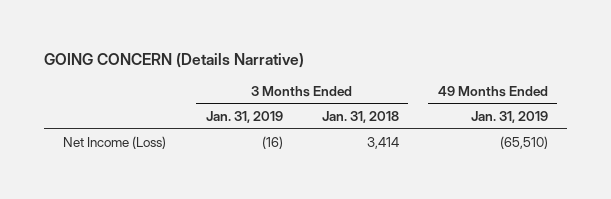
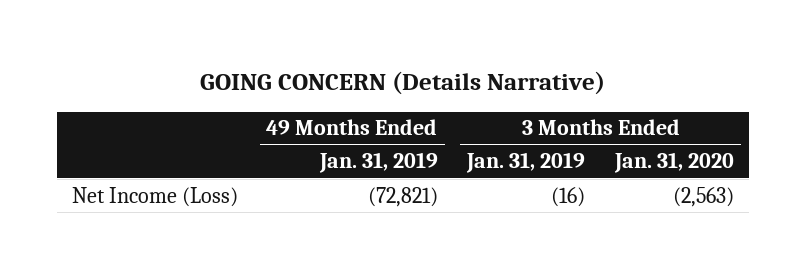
- | 3 Months Ended Jan. 31, 2019 | 3 Months Ended Jan. 31, 2018 | 49 Months Ended Jan. 31, 2019
+ | 49 Months Ended Jan. 31, 2019 | 3 Months Ended Jan. 31, 2019 | 3 Months Ended Jan. 31, 2020
- Net Income (Loss) | (16) | 3,414 | (65,510)
+ Net Income (Loss) | (72,821) | (16) | (2,563)

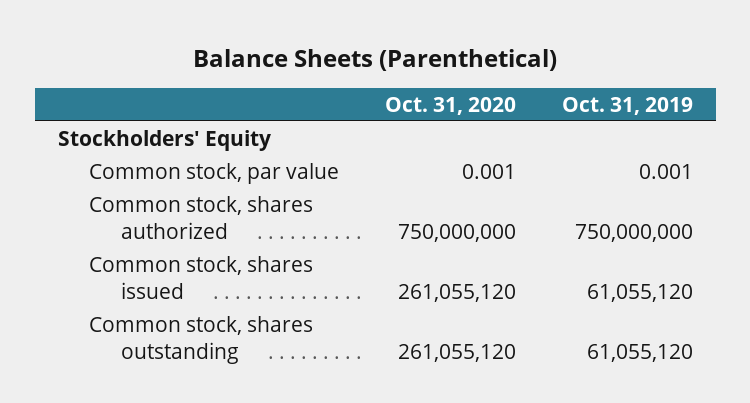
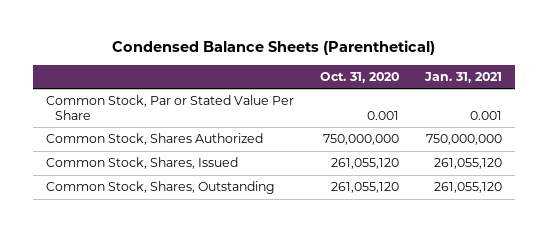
- Balance Sheets (Parenthetical)
+ Condensed Balance Sheets (Parenthetical)
- | Oct. 31, 2020 | Oct. 31, 2019
+ | Oct. 31, 2020 | Jan. 31, 2021
- Stockholders' Equity
- Common stock, par value | 0.001 | 0.001
- Common stock, shares authorized | 750,000,000 | 750,000,000
- Common stock, shares issued | 261,055,120 | 61,055,120
- Common stock, shares outstanding | 261,055,120 | 61,055,120
+ Common Stock, Par or Stated Value Per Share | 0.001 | 0.001
+ Common Stock, Shares Authorized | 750,000,000 | 750,000,000
+ Common Stock, Shares, Issued | 261,055,120 | 261,055,120
+ Common Stock, Shares, Outstanding | 261,055,120 | 261,055,120

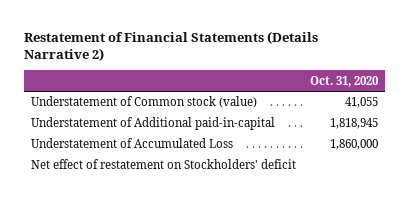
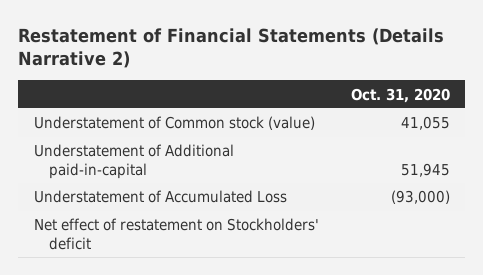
- Understatement of Additional paid-in-capital | 1,818,945
- Understatement of Accumulated Loss | 1,860,000
+ Understatement of Additional paid-in-capital | 51,945
+ Understatement of Accumulated Loss | (93,000)

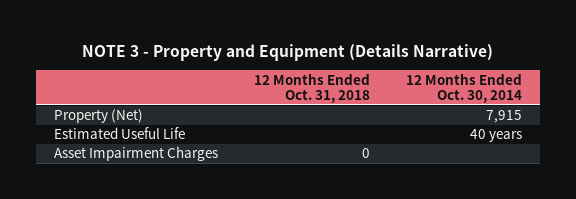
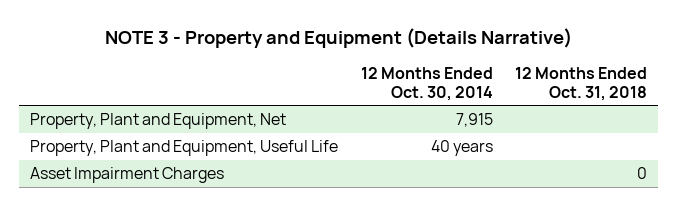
- | 12 Months Ended Oct. 31, 2018 | 12 Months Ended Oct. 30, 2014
+ | 12 Months Ended Oct. 30, 2014 | 12 Months Ended Oct. 31, 2018
- Property (Net) | | 7,915
- Estimated Useful Life | | 40 years
+ Property, Plant and Equipment, Net | 7,915 |
+ Property, Plant and Equipment, Useful Life | 40 years |

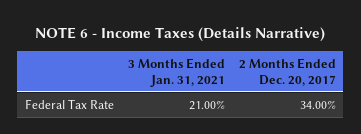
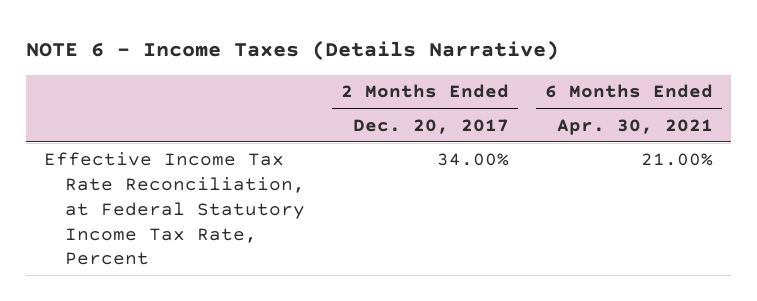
- | 3 Months Ended Jan. 31, 2021 | 2 Months Ended Dec. 20, 2017
+ | 2 Months Ended Dec. 20, 2017 | 6 Months Ended Apr. 30, 2021
- Federal Tax Rate | 21.00% | 34.00%
+ Effective Income Tax Rate Reconciliation, at Federal Statutory Income Tax Rate, Percent | 34.00% | 21.00%

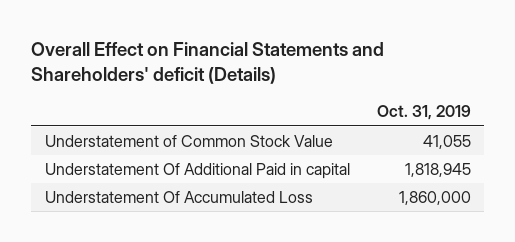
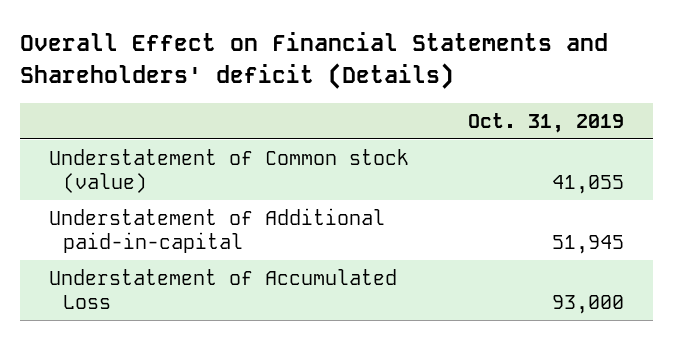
- Understatement of Common Stock Value | 41,055
- Understatement Of Additional Paid in capital | 1,818,945
- Understatement Of Accumulated Loss | 1,860,000
+ Understatement of Common stock (value) | 41,055
+ Understatement of Additional paid-in-capital | 51,945
+ Understatement of Accumulated Loss | 93,000

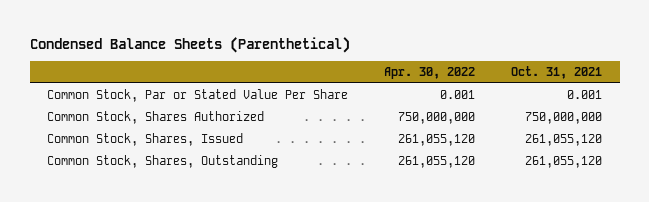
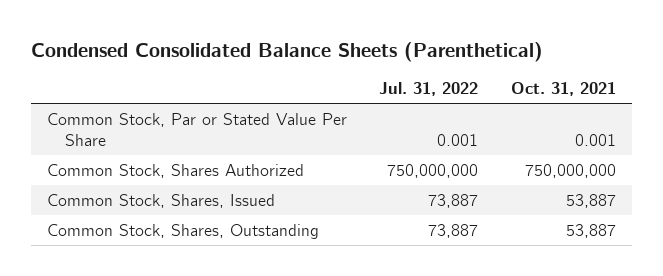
- Condensed Balance Sheets (Parenthetical)
+ Condensed Consolidated Balance Sheets (Parenthetical)
- | Apr. 30, 2022 | Oct. 31, 2021
+ | Jul. 31, 2022 | Oct. 31, 2021
- Common Stock, Shares, Issued | 261,055,120 | 261,055,120
- Common Stock, Shares, Outstanding | 261,055,120 | 261,055,120
+ Common Stock, Shares, Issued | 73,887 | 53,887
+ Common Stock, Shares, Outstanding | 73,887 | 53,887

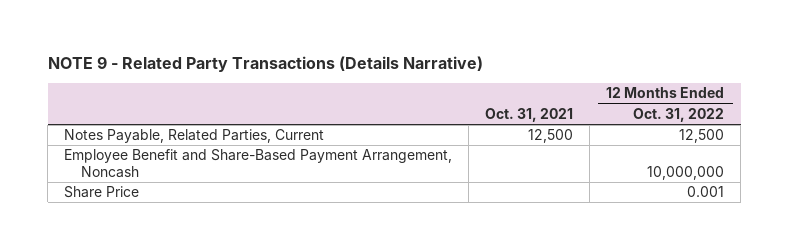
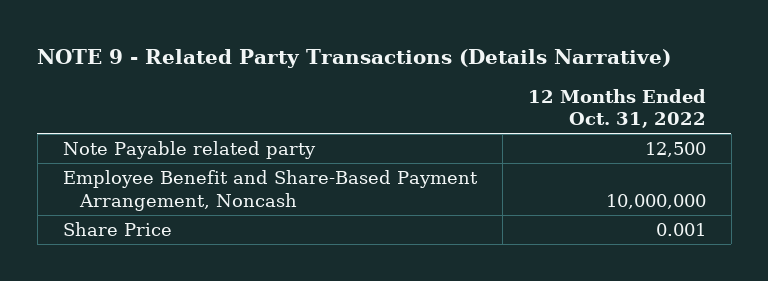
- | Oct. 31, 2021 | 12 Months Ended Oct. 31, 2022
+ | 12 Months Ended Oct. 31, 2022
- Notes Payable, Related Parties, Current | 12,500 | 12,500
+ Note Payable related party | 12,500

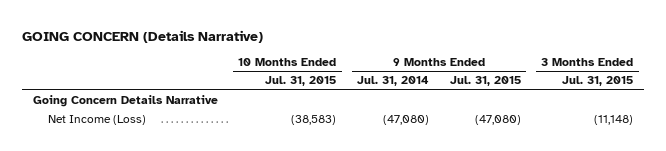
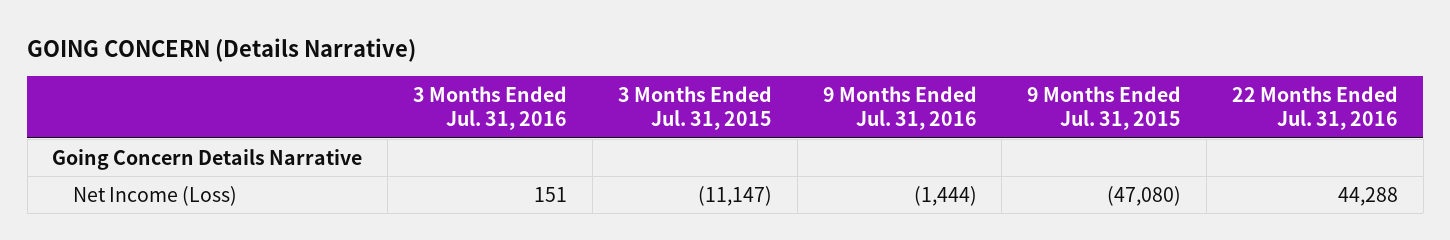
- | 10 Months Ended Jul. 31, 2015 | 9 Months Ended Jul. 31, 2014 | 9 Months Ended Jul. 31, 2015 | 3 Months Ended Jul. 31, 2015
+ | 3 Months Ended Jul. 31, 2016 | 3 Months Ended Jul. 31, 2015 | 9 Months Ended Jul. 31, 2016 | 9 Months Ended Jul. 31, 2015 | 22 Months Ended Jul. 31, 2016
- Net Income (Loss) | (38,583) | (47,080) | (47,080) | (11,148)
+ Net Income (Loss) | 151 | (11,147) | (1,444) | (47,080) | 44,288

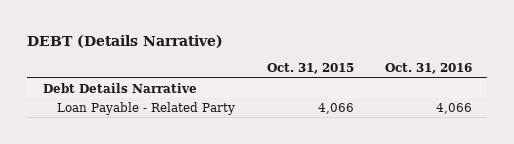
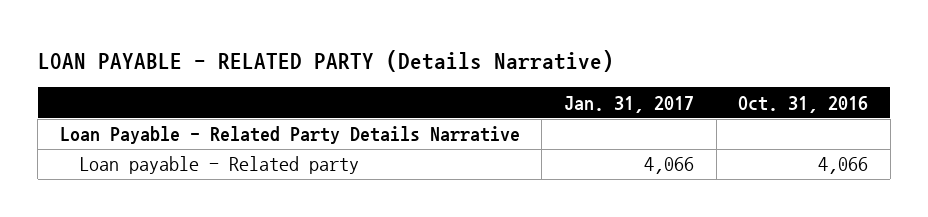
- DEBT (Details Narrative)
+ LOAN PAYABLE - RELATED PARTY (Details Narrative)
- | Oct. 31, 2015 | Oct. 31, 2016
+ | Jan. 31, 2017 | Oct. 31, 2016
- Debt Details Narrative
- Loan Payable - Related Party | 4,066 | 4,066
+ Loan Payable - Related Party Details Narrative
+ Loan payable - Related party | 4,066 | 4,066

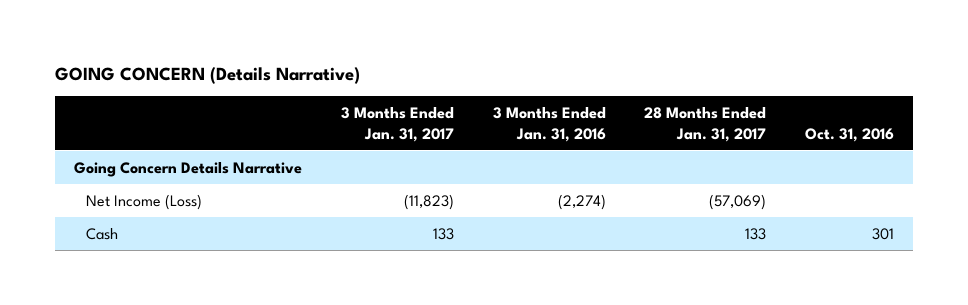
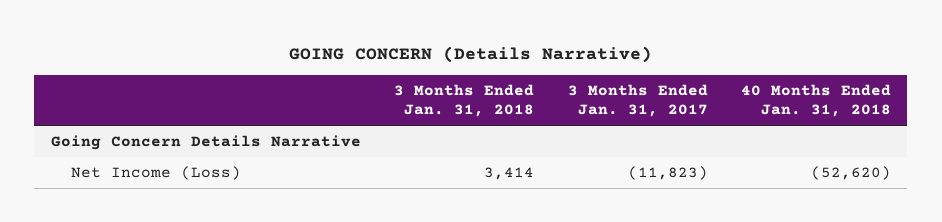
- | 3 Months Ended Jan. 31, 2017 | 3 Months Ended Jan. 31, 2016 | 28 Months Ended Jan. 31, 2017 | Oct. 31, 2016
+ | 3 Months Ended Jan. 31, 2018 | 3 Months Ended Jan. 31, 2017 | 40 Months Ended Jan. 31, 2018
- Cash | 133 | | 133 | 301

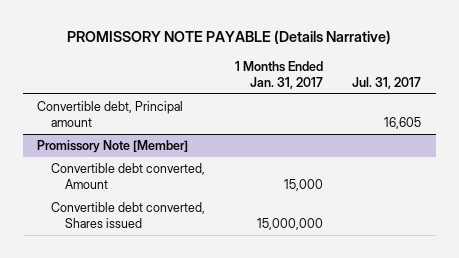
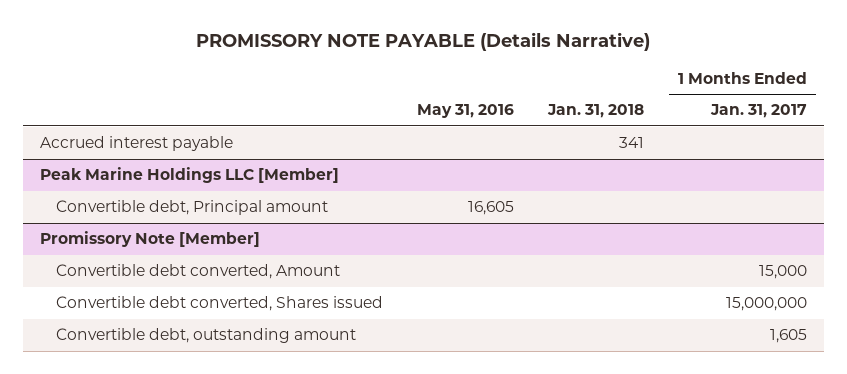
- | 1 Months Ended Jan. 31, 2017 | Jul. 31, 2017
+ | May 31, 2016 | Jan. 31, 2018 | 1 Months Ended Jan. 31, 2017
+ Accrued interest payable | | 341 |
+ Peak Marine Holdings LLC [Member]
@ Promissory Note [Member]
+ Convertible debt, outstanding amount | | | 1,605

